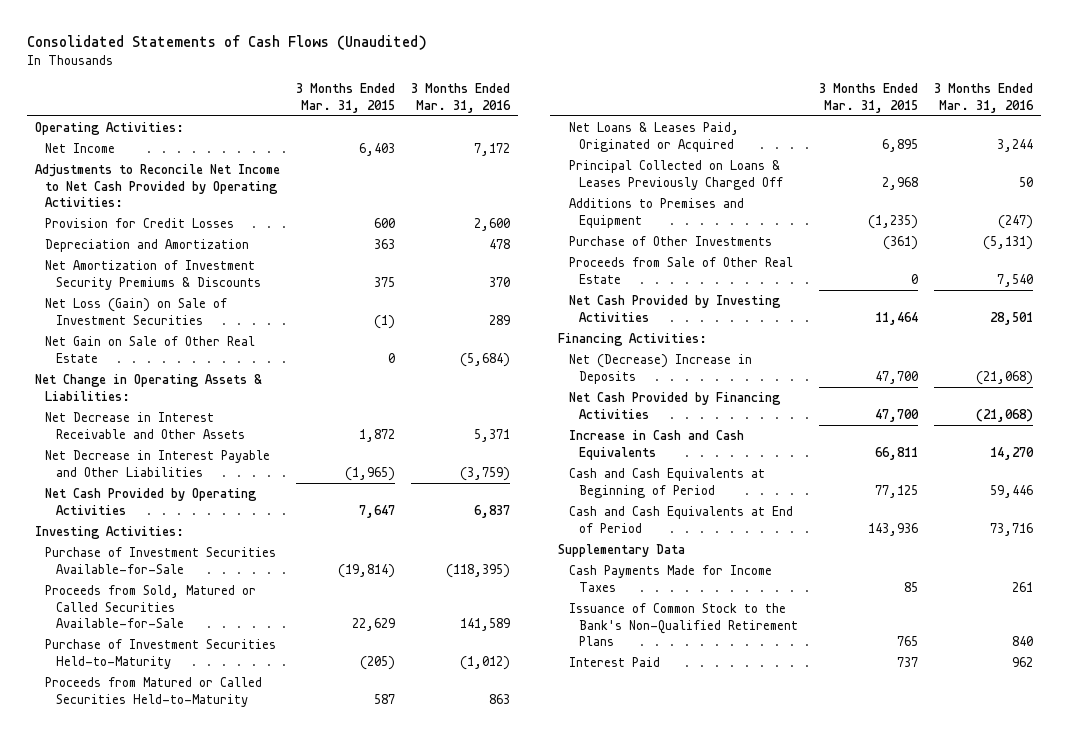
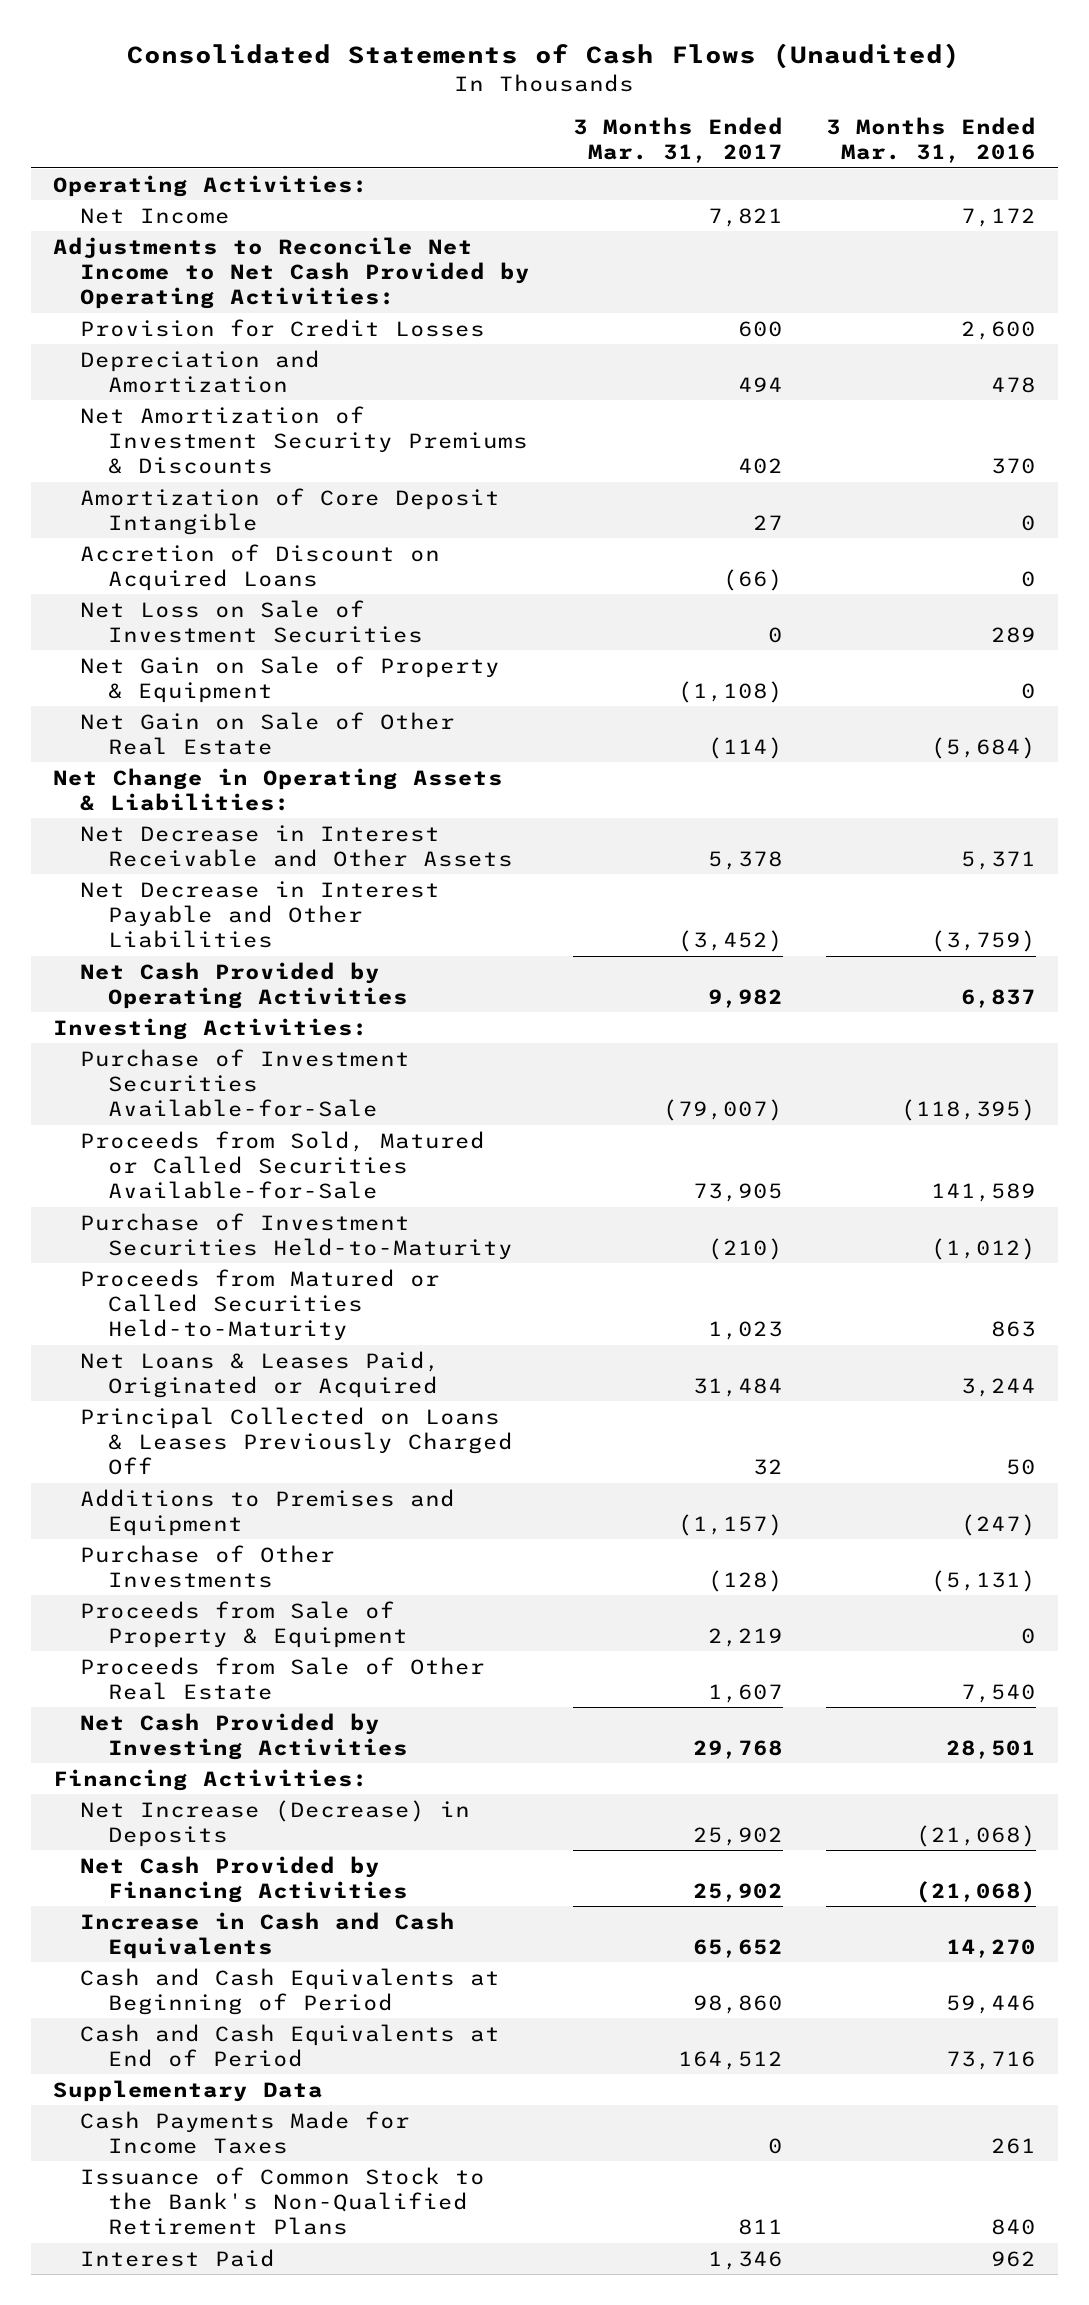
- | 3 Months Ended Mar. 31, 2015 | 3 Months Ended Mar. 31, 2016
+ | 3 Months Ended Mar. 31, 2017 | 3 Months Ended Mar. 31, 2016
- Net Loss (Gain) on Sale of Investment Securities | (1) | 289
+ Amortization of Core Deposit Intangible | 27 | 0
+ Accretion of Discount on Acquired Loans | (66) | 0
+ Net Loss on Sale of Investment Securities | 0 | 289
+ Net Gain on Sale of Property & Equipment | (1,108) | 0
+ Proceeds from Sale of Property & Equipment | 2,219 | 0
- Net (Decrease) Increase in Deposits | 47,700 | (21,068)
+ Net Increase (Decrease) in Deposits | 25,902 | (21,068)

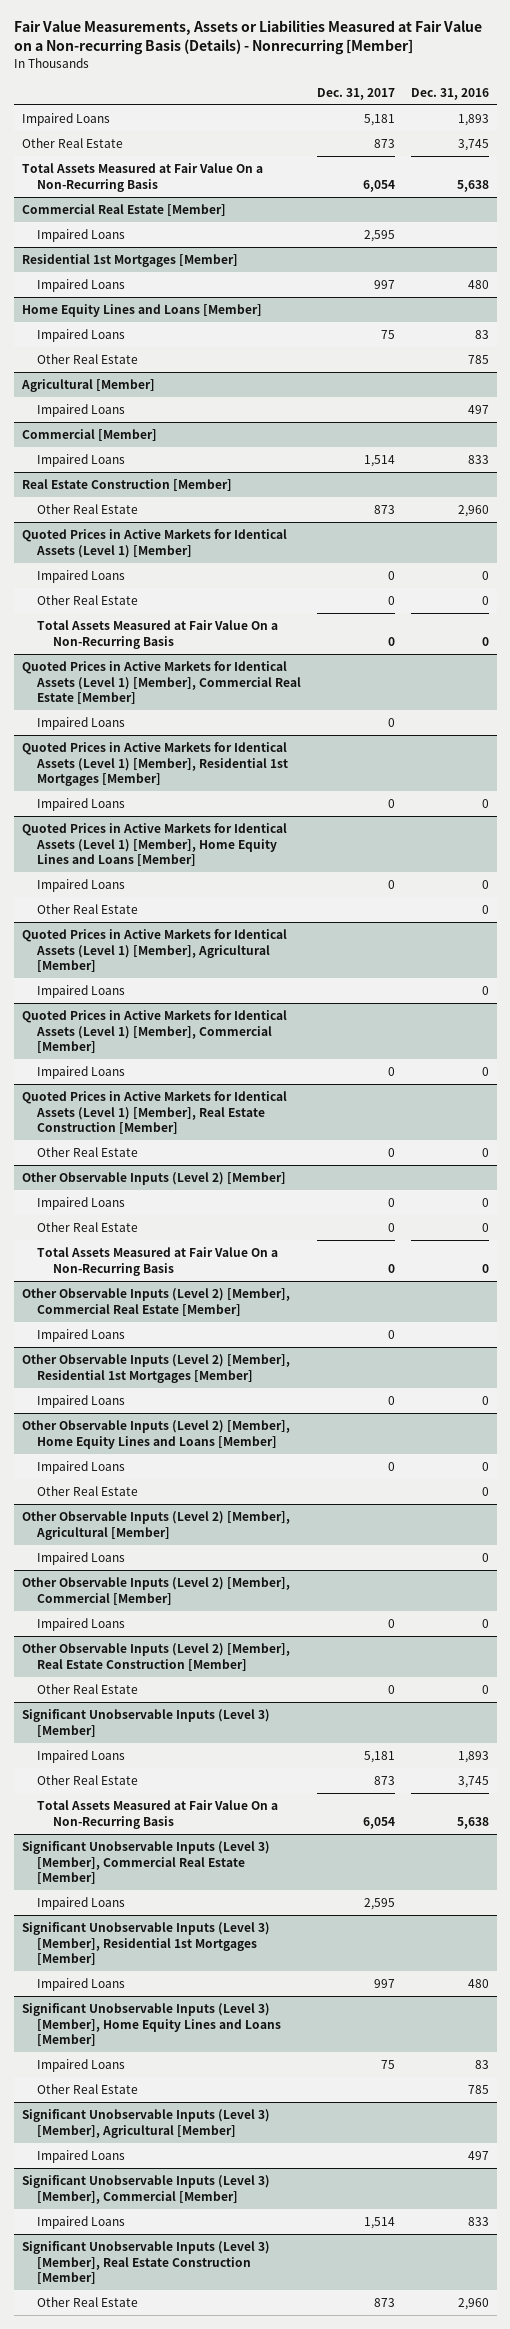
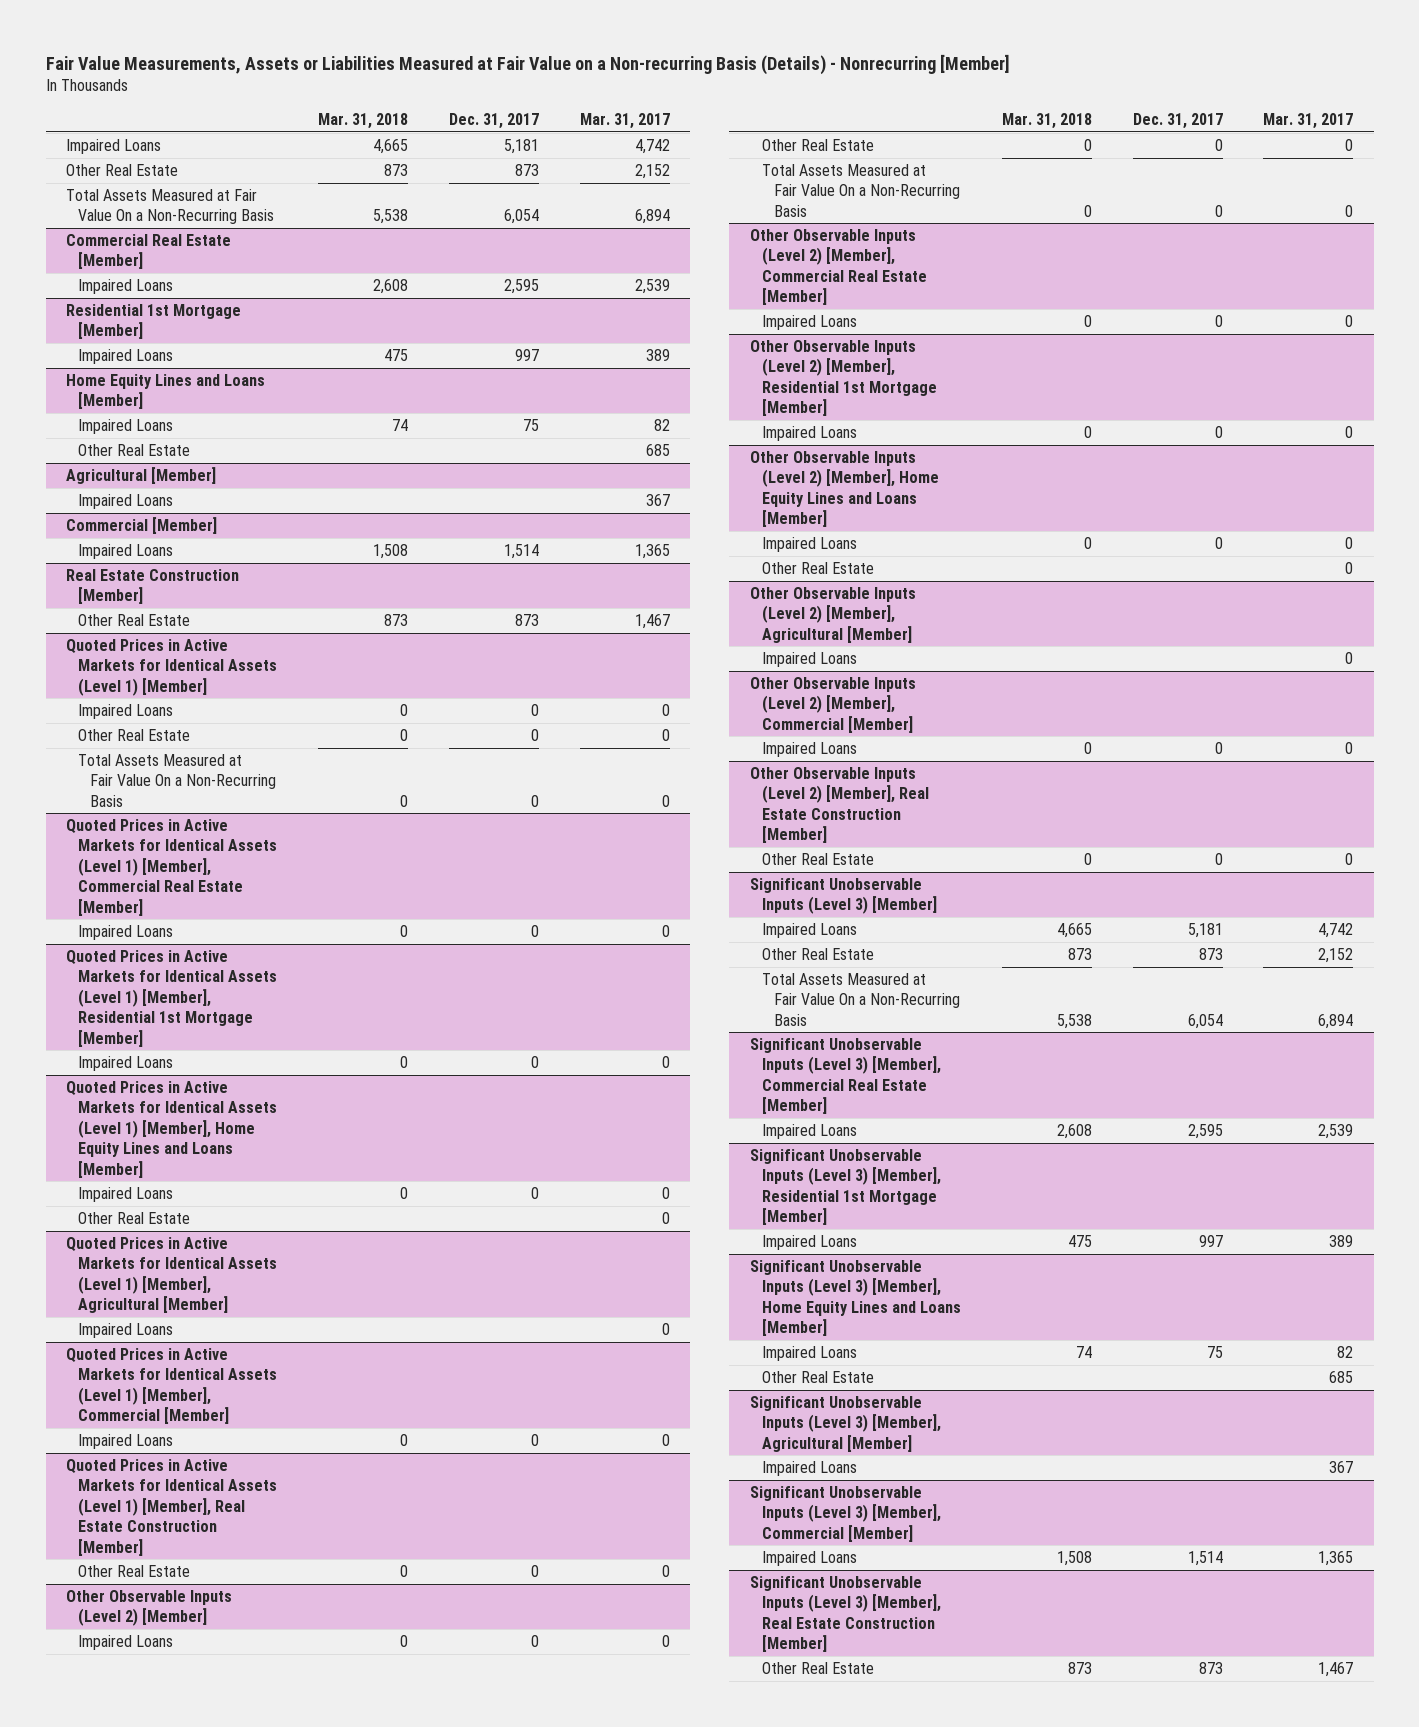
- | Dec. 31, 2017 | Dec. 31, 2016
+ | Mar. 31, 2018 | Dec. 31, 2017 | Mar. 31, 2017
- Residential 1st Mortgages [Member]
+ Residential 1st Mortgage [Member]
- Quoted Prices in Active Markets for Identical Assets (Level 1) [Member], Residential 1st Mortgages [Member]
+ Quoted Prices in Active Markets for Identical Assets (Level 1) [Member], Residential 1st Mortgage [Member]
- Other Observable Inputs (Level 2) [Member], Residential 1st Mortgages [Member]
+ Other Observable Inputs (Level 2) [Member], Residential 1st Mortgage [Member]
- Significant Unobservable Inputs (Level 3) [Member], Residential 1st Mortgages [Member]
+ Significant Unobservable Inputs (Level 3) [Member], Residential 1st Mortgage [Member]

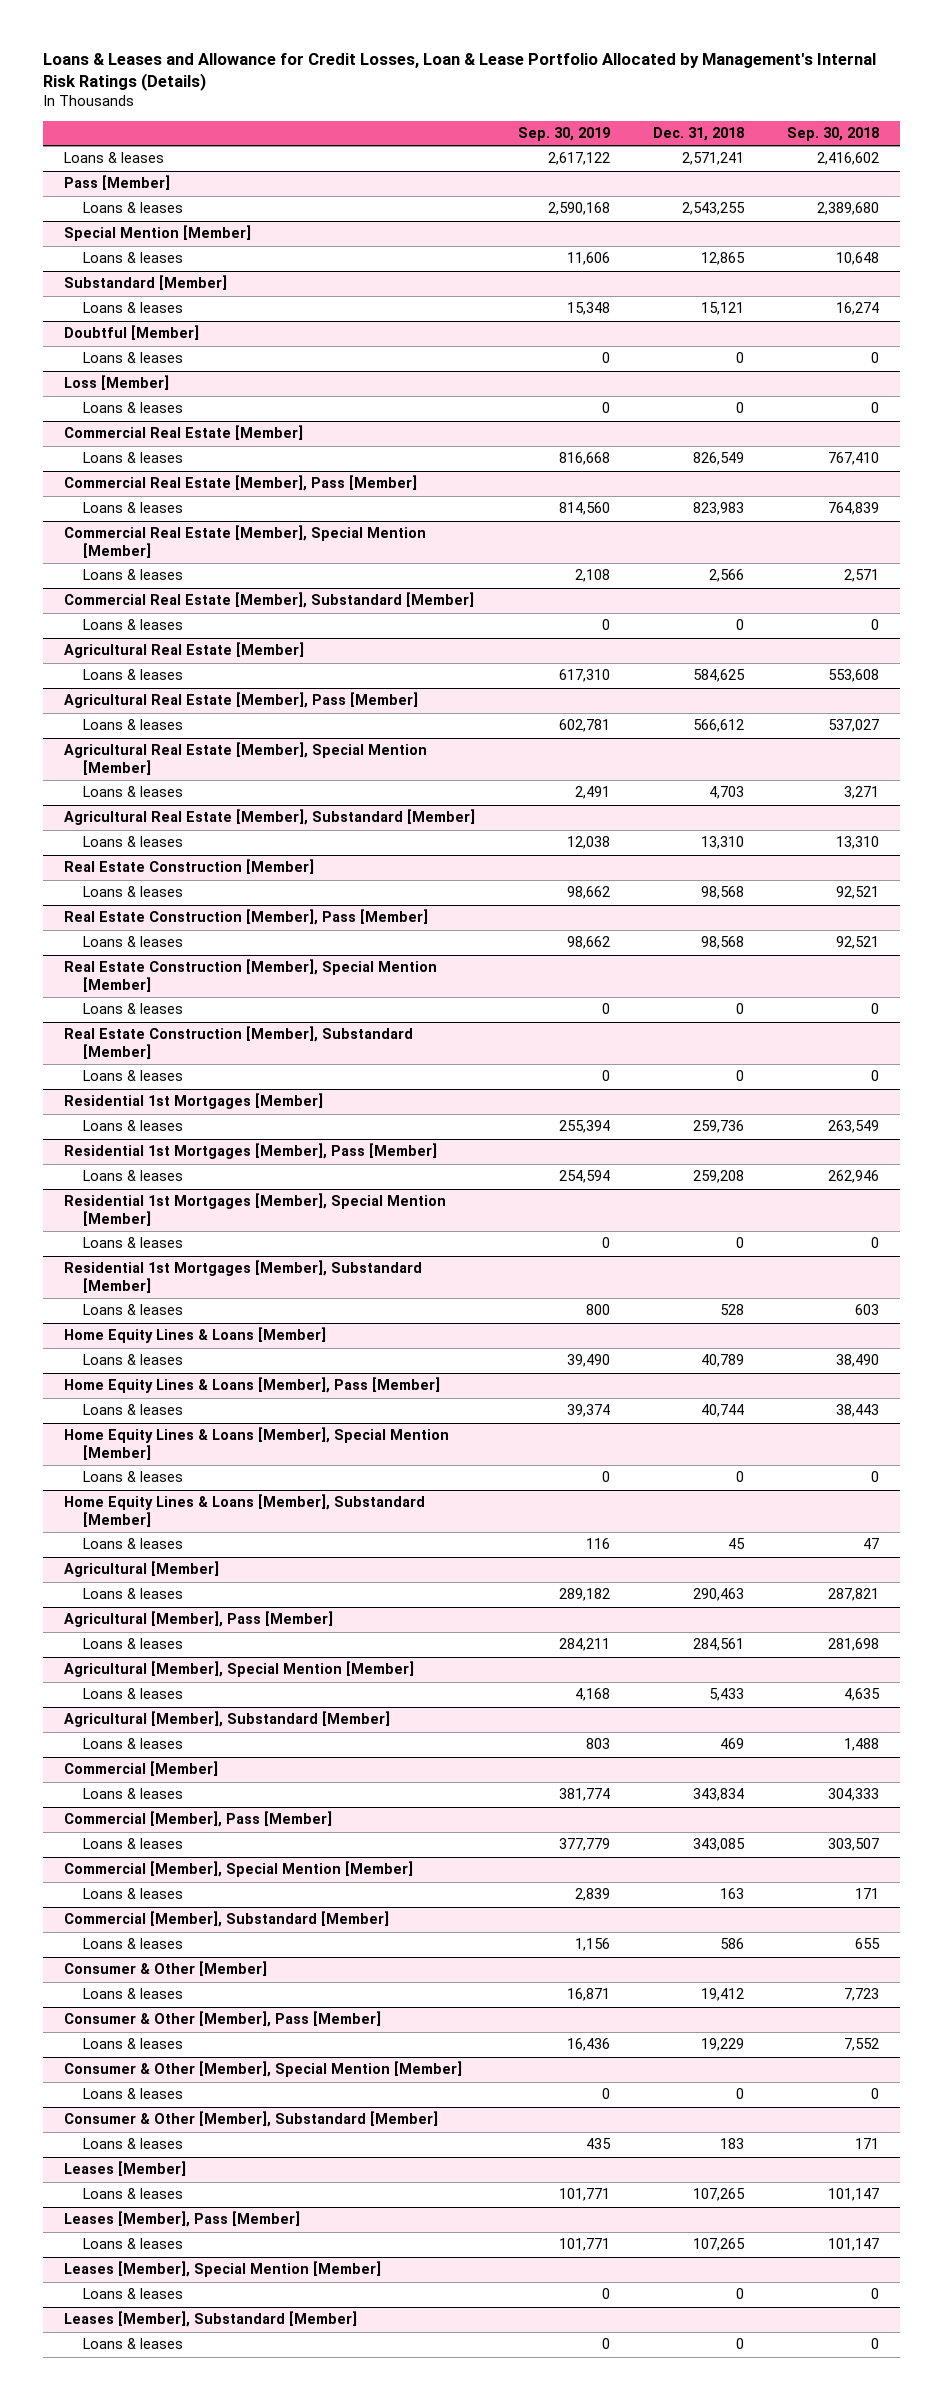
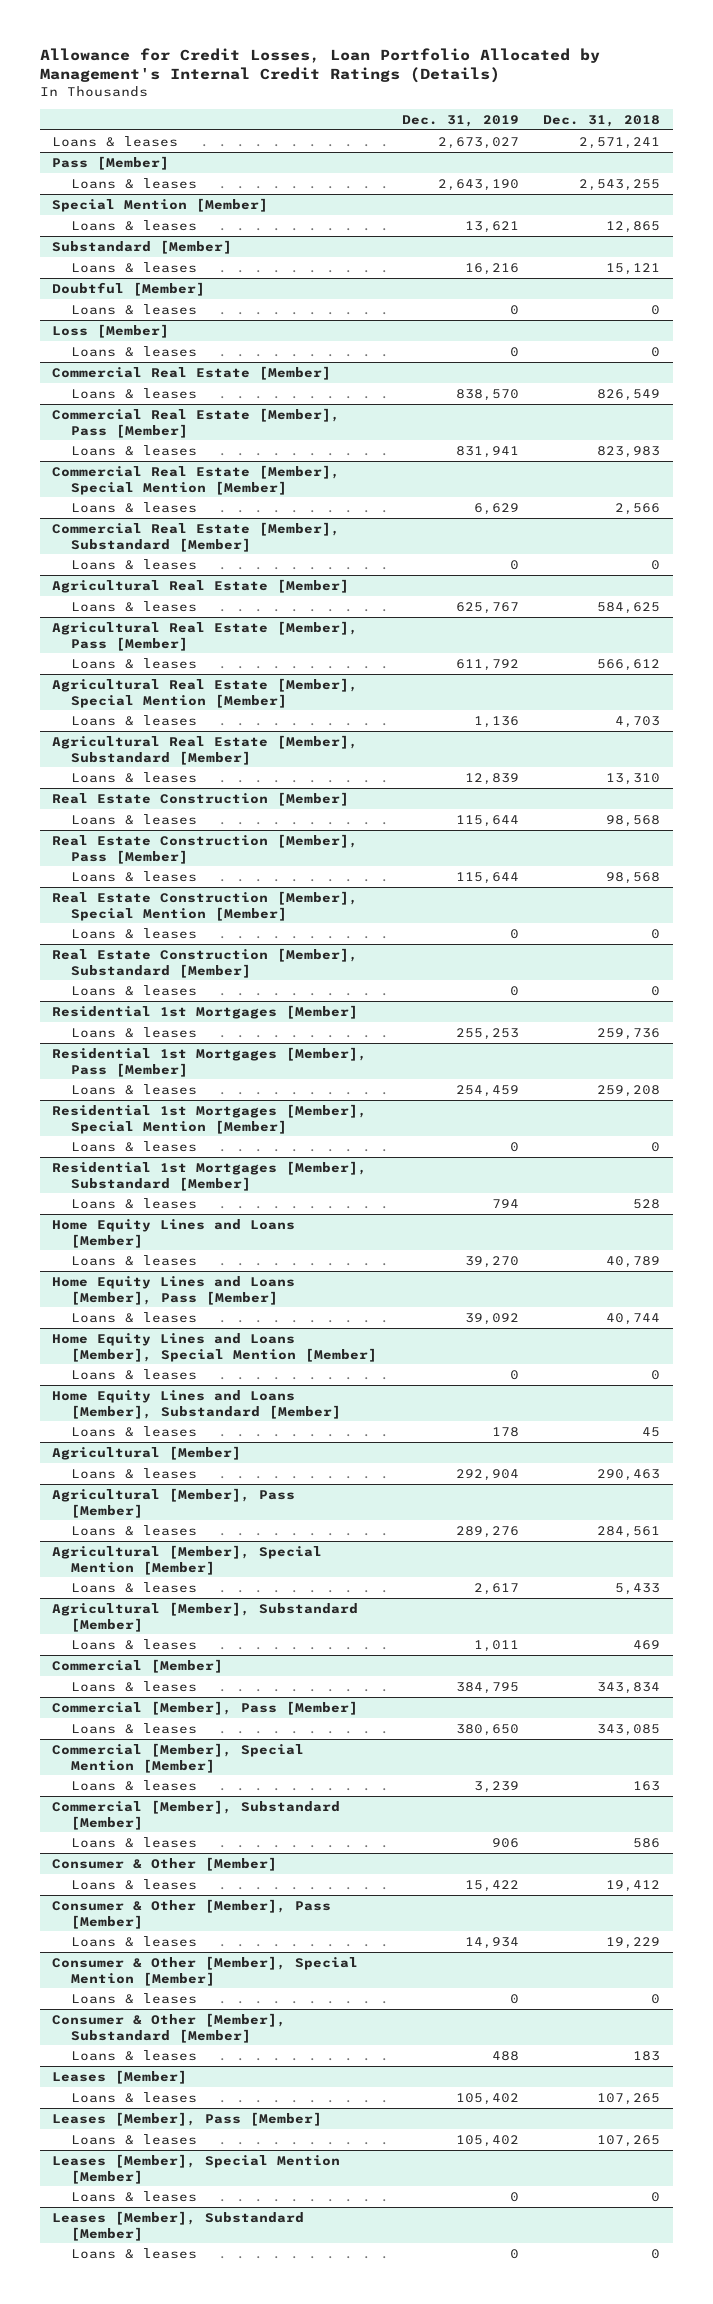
- Loans & Leases and Allowance for Credit Losses, Loan & Lease Portfolio Allocated by Management's Internal Risk Ratings (Details)
+ Allowance for Credit Losses, Loan Portfolio Allocated by Management's Internal Credit Ratings (Details)
- | Sep. 30, 2019 | Dec. 31, 2018 | Sep. 30, 2018
+ | Dec. 31, 2019 | Dec. 31, 2018
- Home Equity Lines & Loans [Member]
+ Home Equity Lines and Loans [Member]
- Home Equity Lines & Loans [Member], Pass [Member]
+ Home Equity Lines and Loans [Member], Pass [Member]
- Home Equity Lines & Loans [Member], Special Mention [Member]
+ Home Equity Lines and Loans [Member], Special Mention [Member]
- Home Equity Lines & Loans [Member], Substandard [Member]
+ Home Equity Lines and Loans [Member], Substandard [Member]

